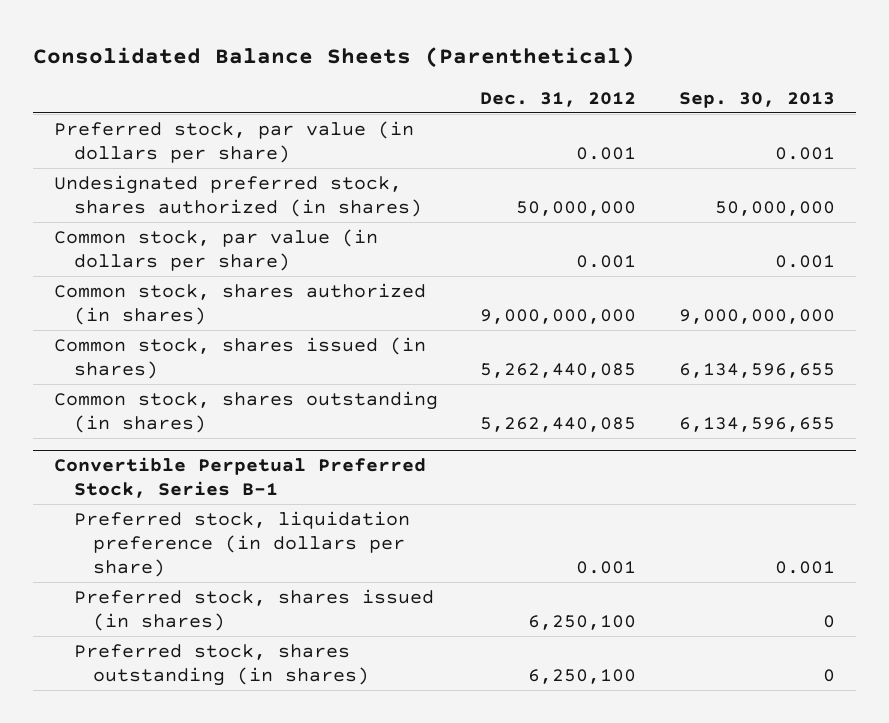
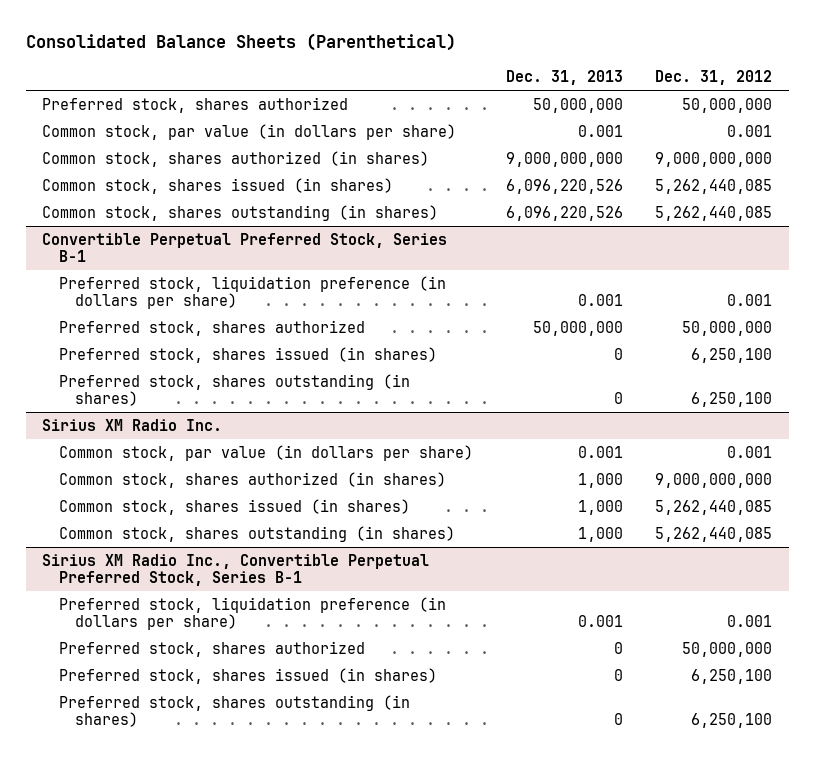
- | Dec. 31, 2012 | Sep. 30, 2013
+ | Dec. 31, 2013 | Dec. 31, 2012
- Preferred stock, par value (in dollars per share) | 0.001 | 0.001
- Undesignated preferred stock, shares authorized (in shares) | 50,000,000 | 50,000,000
+ Preferred stock, shares authorized | 50,000,000 | 50,000,000
@ Convertible Perpetual Preferred Stock, Series B-1
+ Preferred stock, shares authorized | 50,000,000 | 50,000,000
+ Sirius XM Radio Inc.
+ Common stock, par value (in dollars per share) | 0.001 | 0.001
+ Common stock, shares authorized (in shares) | 1,000 | 9,000,000,000
+ Common stock, shares issued (in shares) | 1,000 | 5,262,440,085
+ Common stock, shares outstanding (in shares) | 1,000 | 5,262,440,085
+ Sirius XM Radio Inc., Convertible Perpetual Preferred Stock, Series B-1
+ Preferred stock, liquidation preference (in dollars per share) | 0.001 | 0.001
+ Preferred stock, shares authorized | 0 | 50,000,000
+ Preferred stock, shares issued (in shares) | 0 | 6,250,100
+ Preferred stock, shares outstanding (in shares) | 0 | 6,250,100

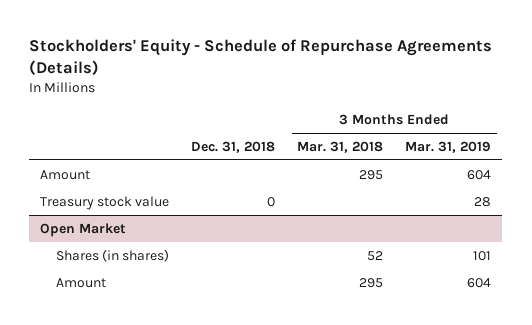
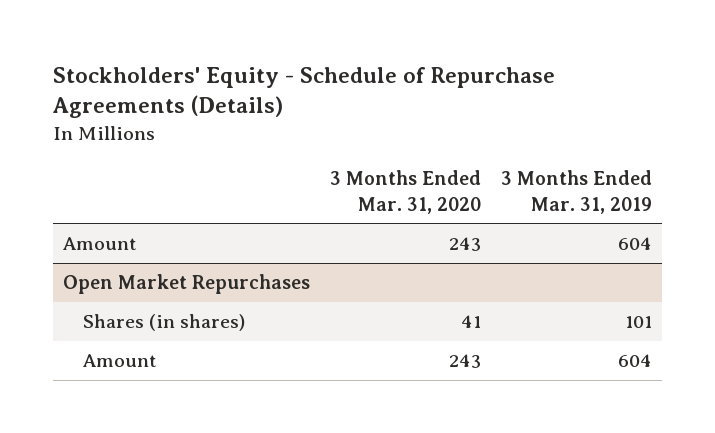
- | Dec. 31, 2018 | 3 Months Ended Mar. 31, 2018 | 3 Months Ended Mar. 31, 2019
+ | 3 Months Ended Mar. 31, 2020 | 3 Months Ended Mar. 31, 2019
- Treasury stock value | 0 | | 28
- Open Market
+ Open Market Repurchases

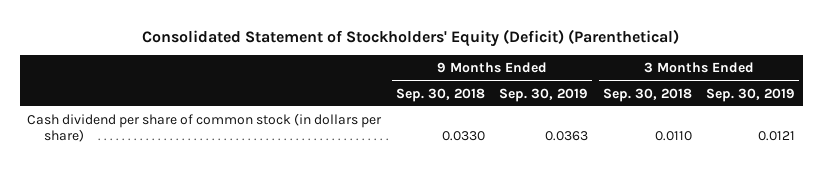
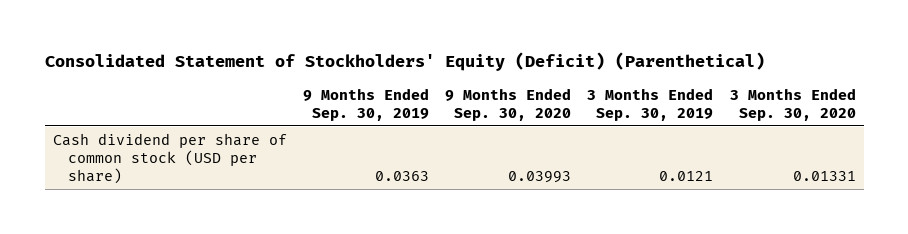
- | 9 Months Ended Sep. 30, 2018 | 9 Months Ended Sep. 30, 2019 | 3 Months Ended Sep. 30, 2018 | 3 Months Ended Sep. 30, 2019
+ | 9 Months Ended Sep. 30, 2019 | 9 Months Ended Sep. 30, 2020 | 3 Months Ended Sep. 30, 2019 | 3 Months Ended Sep. 30, 2020
- Cash dividend per share of common stock (in dollars per share) | 0.0330 | 0.0363 | 0.0110 | 0.0121
+ Cash dividend per share of common stock (USD per share) | 0.0363 | 0.03993 | 0.0121 | 0.01331

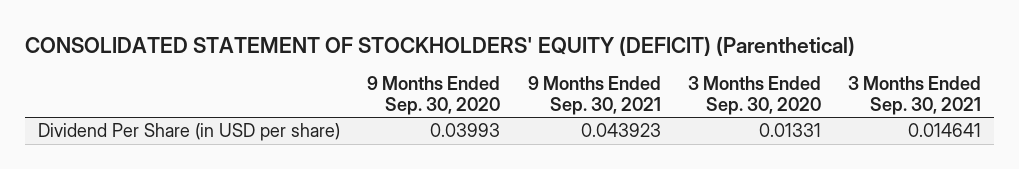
- Consolidated Statement of Stockholders' Equity (Deficit) (Parenthetical)
+ CONSOLIDATED STATEMENT OF STOCKHOLDERS' EQUITY (DEFICIT) (Parenthetical)
- | 9 Months Ended Sep. 30, 2019 | 9 Months Ended Sep. 30, 2020 | 3 Months Ended Sep. 30, 2019 | 3 Months Ended Sep. 30, 2020
+ | 9 Months Ended Sep. 30, 2020 | 9 Months Ended Sep. 30, 2021 | 3 Months Ended Sep. 30, 2020 | 3 Months Ended Sep. 30, 2021
- Cash dividend per share of common stock (USD per share) | 0.0363 | 0.03993 | 0.0121 | 0.01331
+ Dividend Per Share (in USD per share) | 0.03993 | 0.043923 | 0.01331 | 0.014641

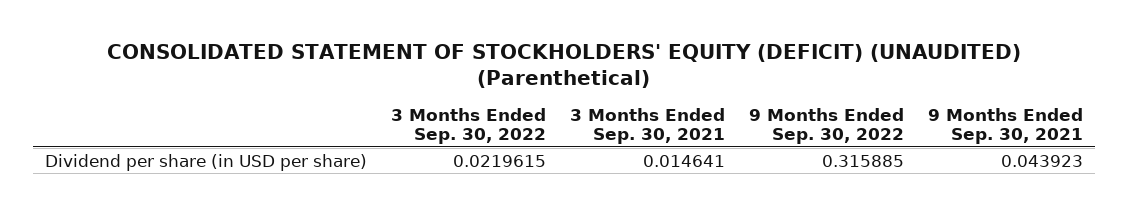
- CONSOLIDATED STATEMENT OF STOCKHOLDERS' EQUITY (DEFICIT) (Parenthetical)
+ CONSOLIDATED STATEMENT OF STOCKHOLDERS' EQUITY (DEFICIT) (UNAUDITED) (Parenthetical)
- | 9 Months Ended Sep. 30, 2020 | 9 Months Ended Sep. 30, 2021 | 3 Months Ended Sep. 30, 2020 | 3 Months Ended Sep. 30, 2021
+ | 3 Months Ended Sep. 30, 2022 | 3 Months Ended Sep. 30, 2021 | 9 Months Ended Sep. 30, 2022 | 9 Months Ended Sep. 30, 2021
- Dividend Per Share (in USD per share) | 0.03993 | 0.043923 | 0.01331 | 0.014641
+ Dividend per share (in USD per share) | 0.0219615 | 0.014641 | 0.315885 | 0.043923

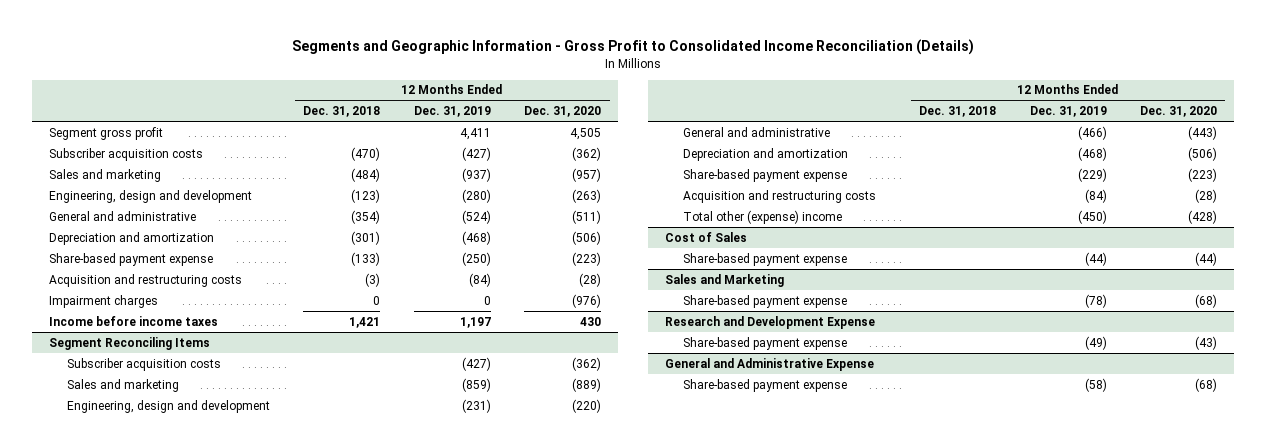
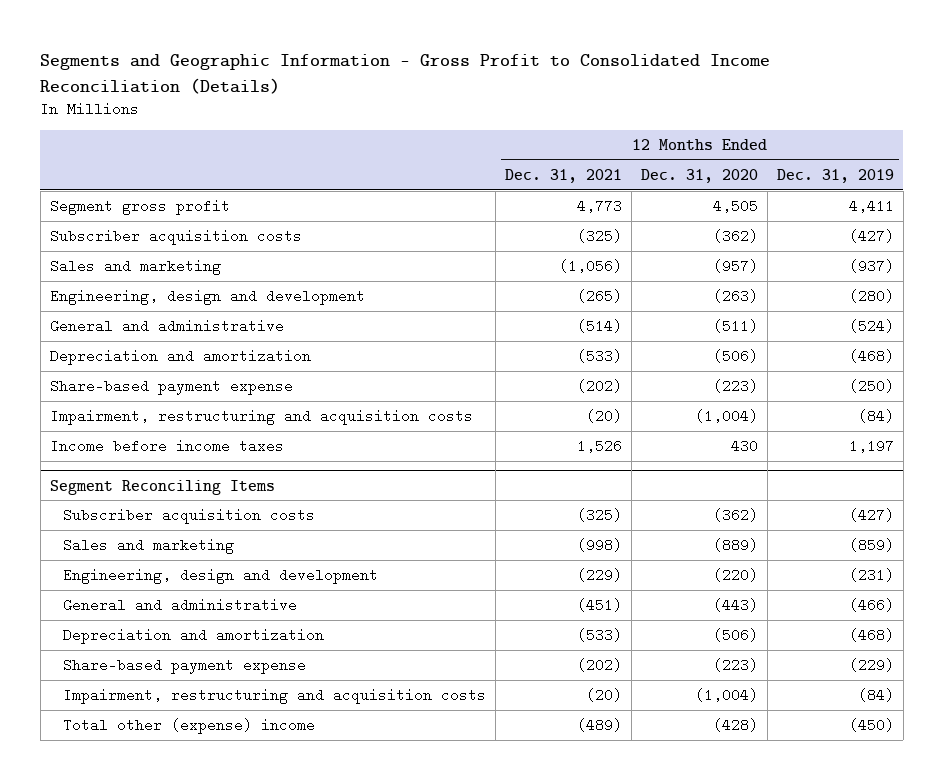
- | 12 Months Ended Dec. 31, 2018 | 12 Months Ended Dec. 31, 2019 | 12 Months Ended Dec. 31, 2020
+ | 12 Months Ended Dec. 31, 2021 | 12 Months Ended Dec. 31, 2020 | 12 Months Ended Dec. 31, 2019
- Acquisition and restructuring costs | (3) | (84) | (28)
- Impairment charges | 0 | 0 | (976)
+ Impairment, restructuring and acquisition costs | (20) | (1,004) | (84)
@ Segment Reconciling Items
- Acquisition and restructuring costs | | (84) | (28)
+ Impairment, restructuring and acquisition costs | (20) | (1,004) | (84)
- Cost of Sales
- Share-based payment expense | | (44) | (44)
- Sales and Marketing
- Share-based payment expense | | (78) | (68)
- Research and Development Expense
- Share-based payment expense | | (49) | (43)
- General and Administrative Expense
- Share-based payment expense | | (58) | (68)

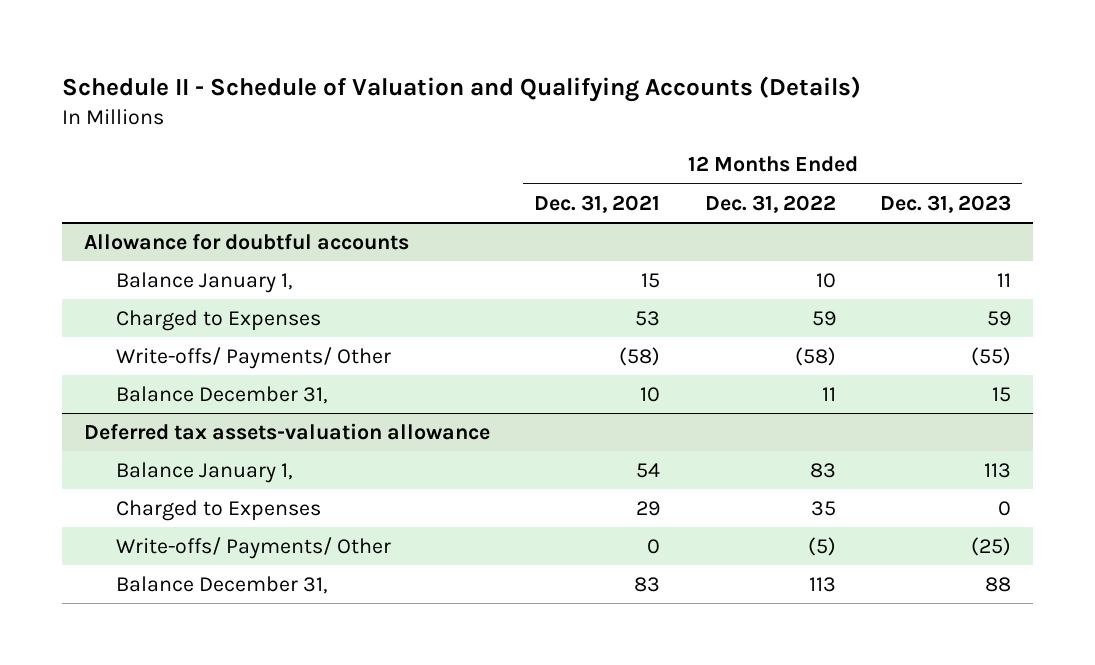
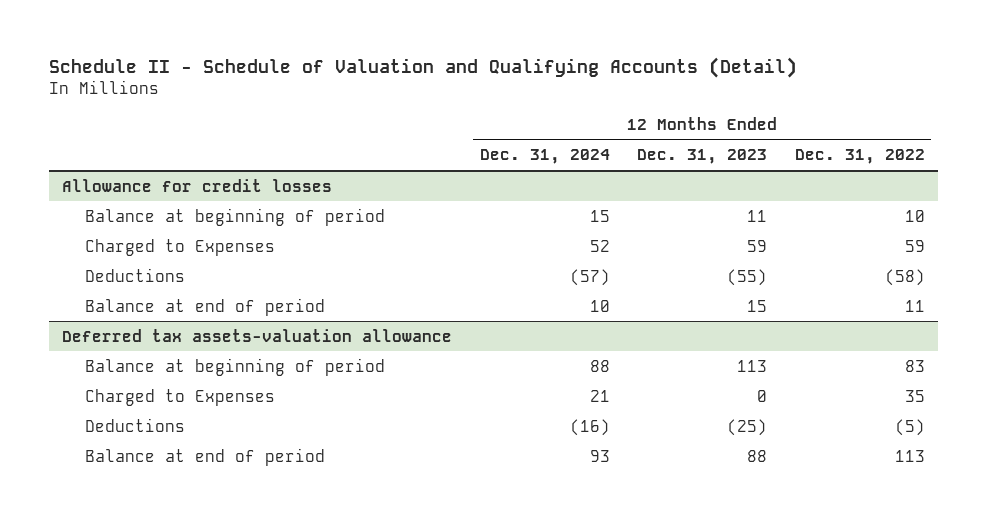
- Schedule II - Schedule of Valuation and Qualifying Accounts (Details)
+ Schedule II - Schedule of Valuation and Qualifying Accounts (Detail)
- | 12 Months Ended Dec. 31, 2021 | 12 Months Ended Dec. 31, 2022 | 12 Months Ended Dec. 31, 2023
+ | 12 Months Ended Dec. 31, 2024 | 12 Months Ended Dec. 31, 2023 | 12 Months Ended Dec. 31, 2022
- Allowance for doubtful accounts
- Balance January 1, | 15 | 10 | 11
+ Allowance for credit losses
+ Balance at beginning of period | 15 | 11 | 10
- Write-offs/ Payments/ Other | (58) | (58) | (55)
- Balance December 31, | 10 | 11 | 15
+ Deductions | (57) | (55) | (58)
+ Balance at end of period | 10 | 15 | 11
@ Deferred tax assets-valuation allowance
- Balance January 1, | 54 | 83 | 113
+ Balance at beginning of period | 88 | 113 | 83
- Write-offs/ Payments/ Other | 0 | (5) | (25)
- Balance December 31, | 83 | 113 | 88
+ Deductions | (16) | (25) | (5)
+ Balance at end of period | 93 | 88 | 113

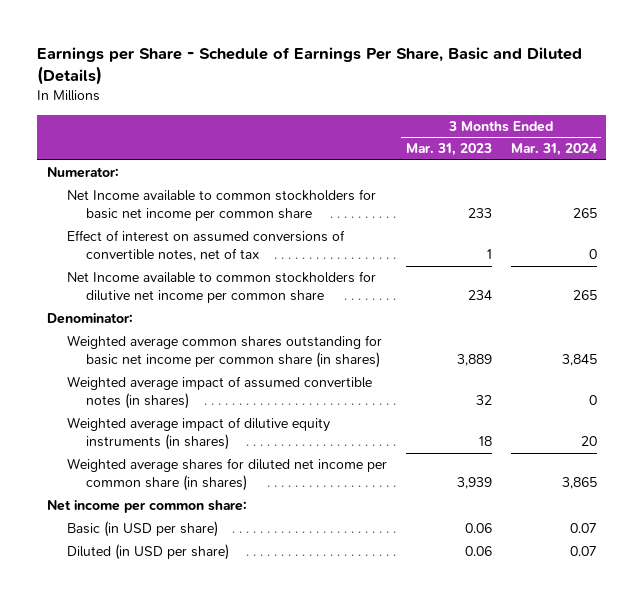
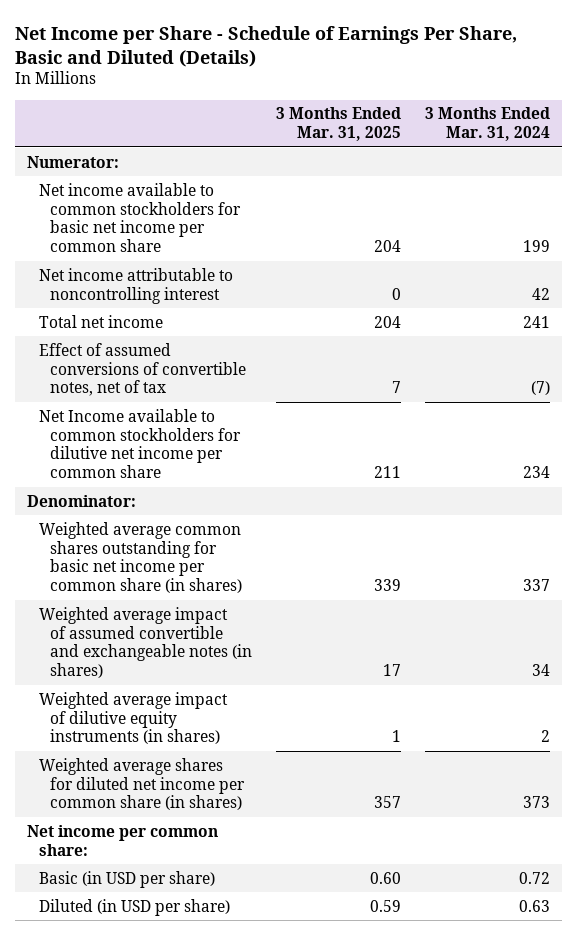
- Earnings per Share - Schedule of Earnings Per Share, Basic and Diluted (Details)
+ Net Income per Share - Schedule of Earnings Per Share, Basic and Diluted (Details)
- | 3 Months Ended Mar. 31, 2023 | 3 Months Ended Mar. 31, 2024
+ | 3 Months Ended Mar. 31, 2025 | 3 Months Ended Mar. 31, 2024
- Net Income available to common stockholders for basic net income per common share | 233 | 265
- Effect of interest on assumed conversions of convertible notes, net of tax | 1 | 0
- Net Income available to common stockholders for dilutive net income per common share | 234 | 265
+ Net income available to common stockholders for basic net income per common share | 204 | 199
+ Net income attributable to noncontrolling interest | 0 | 42
+ Total net income | 204 | 241
+ Effect of assumed conversions of convertible notes, net of tax | 7 | (7)
+ Net Income available to common stockholders for dilutive net income per common share | 211 | 234
- Weighted average common shares outstanding for basic net income per common share (in shares) | 3,889 | 3,845
- Weighted average impact of assumed convertible notes (in shares) | 32 | 0
- Weighted average impact of dilutive equity instruments (in shares) | 18 | 20
- Weighted average shares for diluted net income per common share (in shares) | 3,939 | 3,865
+ Weighted average common shares outstanding for basic net income per common share (in shares) | 339 | 337
+ Weighted average impact of assumed convertible and exchangeable notes (in shares) | 17 | 34
+ Weighted average impact of dilutive equity instruments (in shares) | 1 | 2
+ Weighted average shares for diluted net income per common share (in shares) | 357 | 373
- Basic (in USD per share) | 0.06 | 0.07
- Diluted (in USD per share) | 0.06 | 0.07
+ Basic (in USD per share) | 0.60 | 0.72
+ Diluted (in USD per share) | 0.59 | 0.63

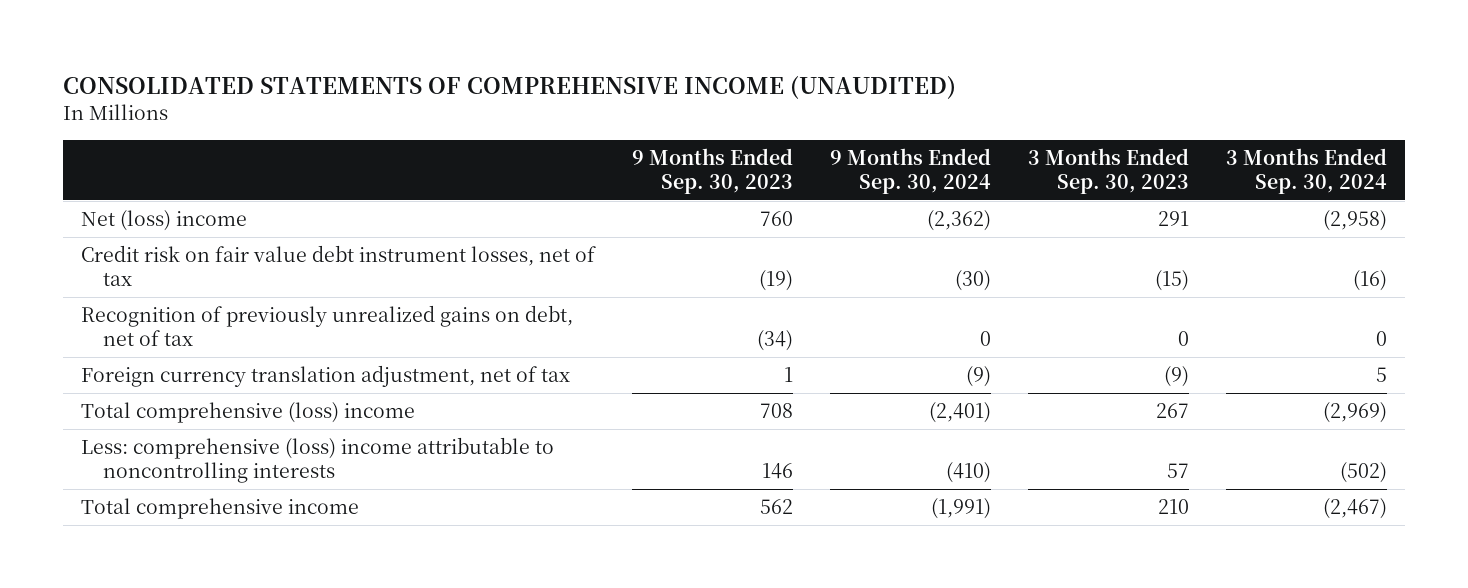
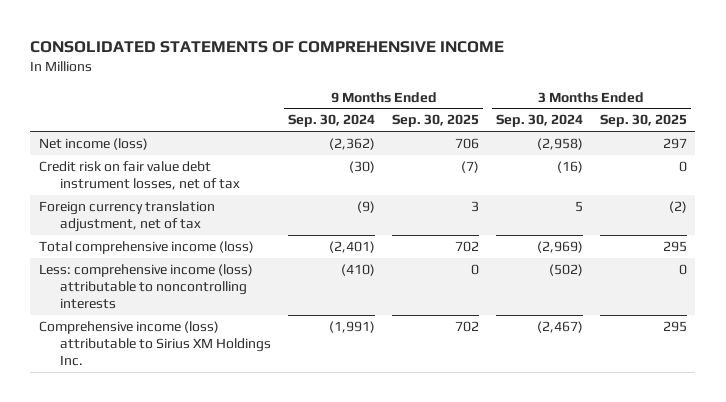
- CONSOLIDATED STATEMENTS OF COMPREHENSIVE INCOME (UNAUDITED)
+ CONSOLIDATED STATEMENTS OF COMPREHENSIVE INCOME
- | 9 Months Ended Sep. 30, 2023 | 9 Months Ended Sep. 30, 2024 | 3 Months Ended Sep. 30, 2023 | 3 Months Ended Sep. 30, 2024
+ | 9 Months Ended Sep. 30, 2024 | 9 Months Ended Sep. 30, 2025 | 3 Months Ended Sep. 30, 2024 | 3 Months Ended Sep. 30, 2025
- Net (loss) income | 760 | (2,362) | 291 | (2,958)
+ Net income (loss) | (2,362) | 706 | (2,958) | 297
- Recognition of previously unrealized gains on debt, net of tax | (34) | 0 | 0 | 0
- Total comprehensive (loss) income | 708 | (2,401) | 267 | (2,969)
- Less: comprehensive (loss) income attributable to noncontrolling interests | 146 | (410) | 57 | (502)
- Total comprehensive income | 562 | (1,991) | 210 | (2,467)
+ Total comprehensive income (loss) | (2,401) | 702 | (2,969) | 295
+ Less: comprehensive income (loss) attributable to noncontrolling interests | (410) | 0 | (502) | 0
+ Comprehensive income (loss) attributable to Sirius XM Holdings Inc. | (1,991) | 702 | (2,467) | 295

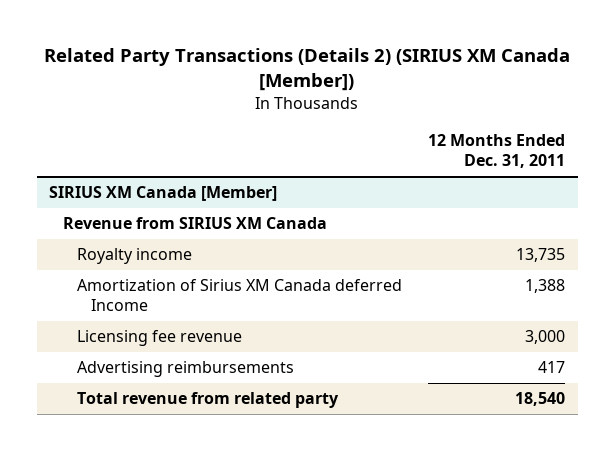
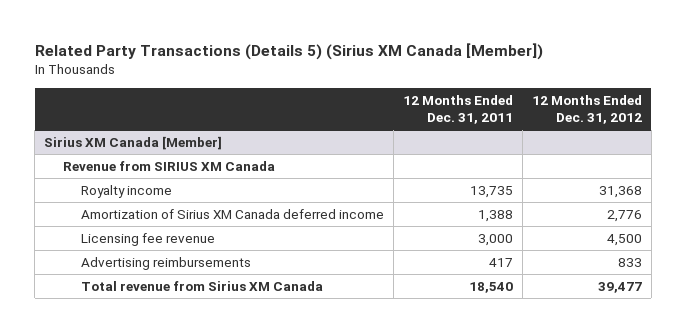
- Related Party Transactions (Details 2) (SIRIUS XM Canada [Member])
+ Related Party Transactions (Details 5) (Sirius XM Canada [Member])
- | 12 Months Ended Dec. 31, 2011
+ | 12 Months Ended Dec. 31, 2011 | 12 Months Ended Dec. 31, 2012
- SIRIUS XM Canada [Member]
+ Sirius XM Canada [Member]
- Amortization of Sirius XM Canada deferred Income | 1,388
+ Amortization of Sirius XM Canada deferred income | 1,388 | 2,776
- Total revenue from related party | 18,540
+ Total revenue from Sirius XM Canada | 18,540 | 39,477

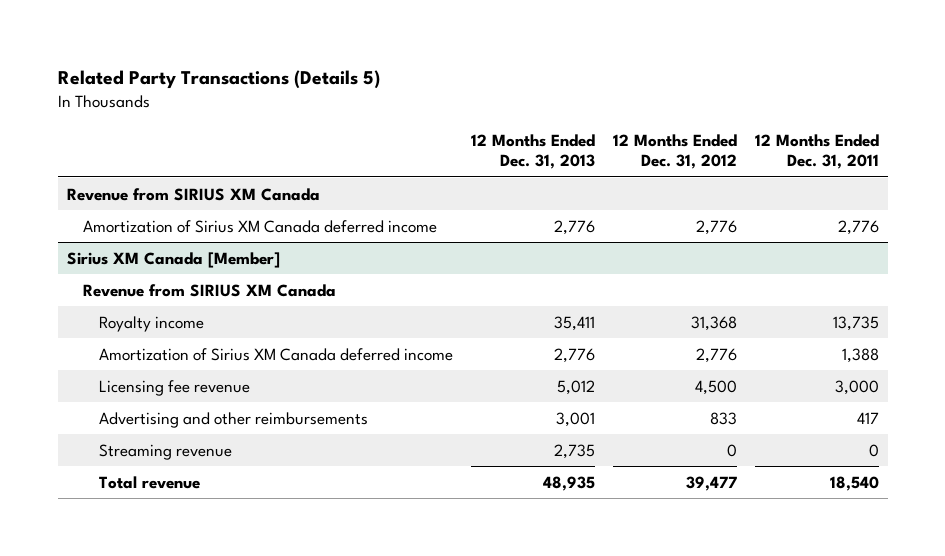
- Related Party Transactions (Details 5) (Sirius XM Canada [Member])
+ Related Party Transactions (Details 5)
- | 12 Months Ended Dec. 31, 2011 | 12 Months Ended Dec. 31, 2012
+ | 12 Months Ended Dec. 31, 2013 | 12 Months Ended Dec. 31, 2012 | 12 Months Ended Dec. 31, 2011
+ Revenue from SIRIUS XM Canada
+ Amortization of Sirius XM Canada deferred income | 2,776 | 2,776 | 2,776
@ Sirius XM Canada [Member]
- Advertising reimbursements | 417 | 833
- Total revenue from Sirius XM Canada | 18,540 | 39,477
+ Advertising and other reimbursements | 3,001 | 833 | 417
+ Streaming revenue | 2,735 | 0 | 0
+ Total revenue | 48,935 | 39,477 | 18,540

